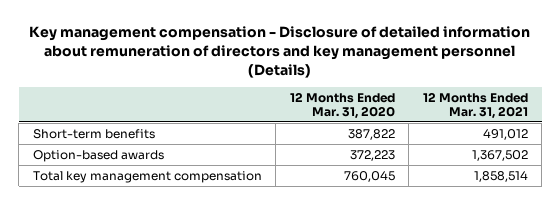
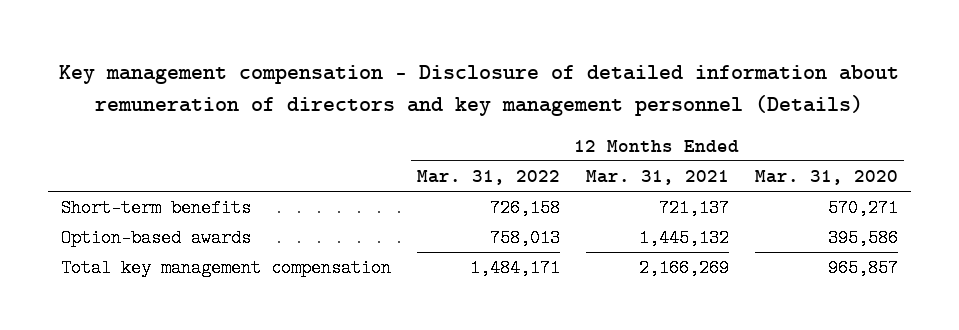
- | 12 Months Ended Mar. 31, 2020 | 12 Months Ended Mar. 31, 2021
+ | 12 Months Ended Mar. 31, 2022 | 12 Months Ended Mar. 31, 2021 | 12 Months Ended Mar. 31, 2020
- Short-term benefits | 387,822 | 491,012
- Option-based awards | 372,223 | 1,367,502
- Total key management compensation | 760,045 | 1,858,514
+ Short-term benefits | 726,158 | 721,137 | 570,271
+ Option-based awards | 758,013 | 1,445,132 | 395,586
+ Total key management compensation | 1,484,171 | 2,166,269 | 965,857

